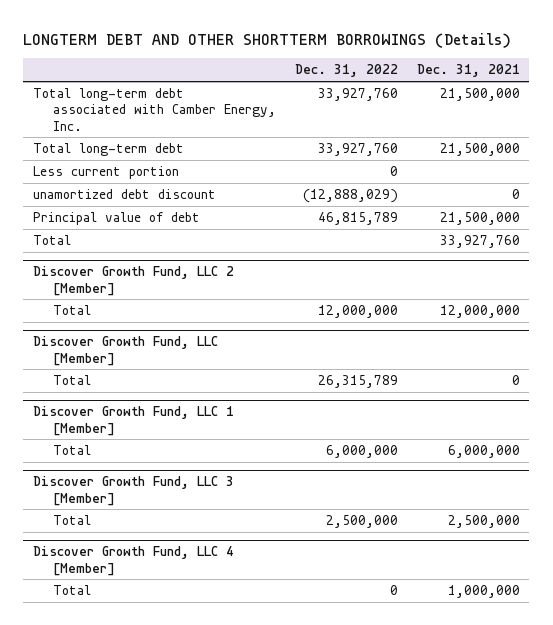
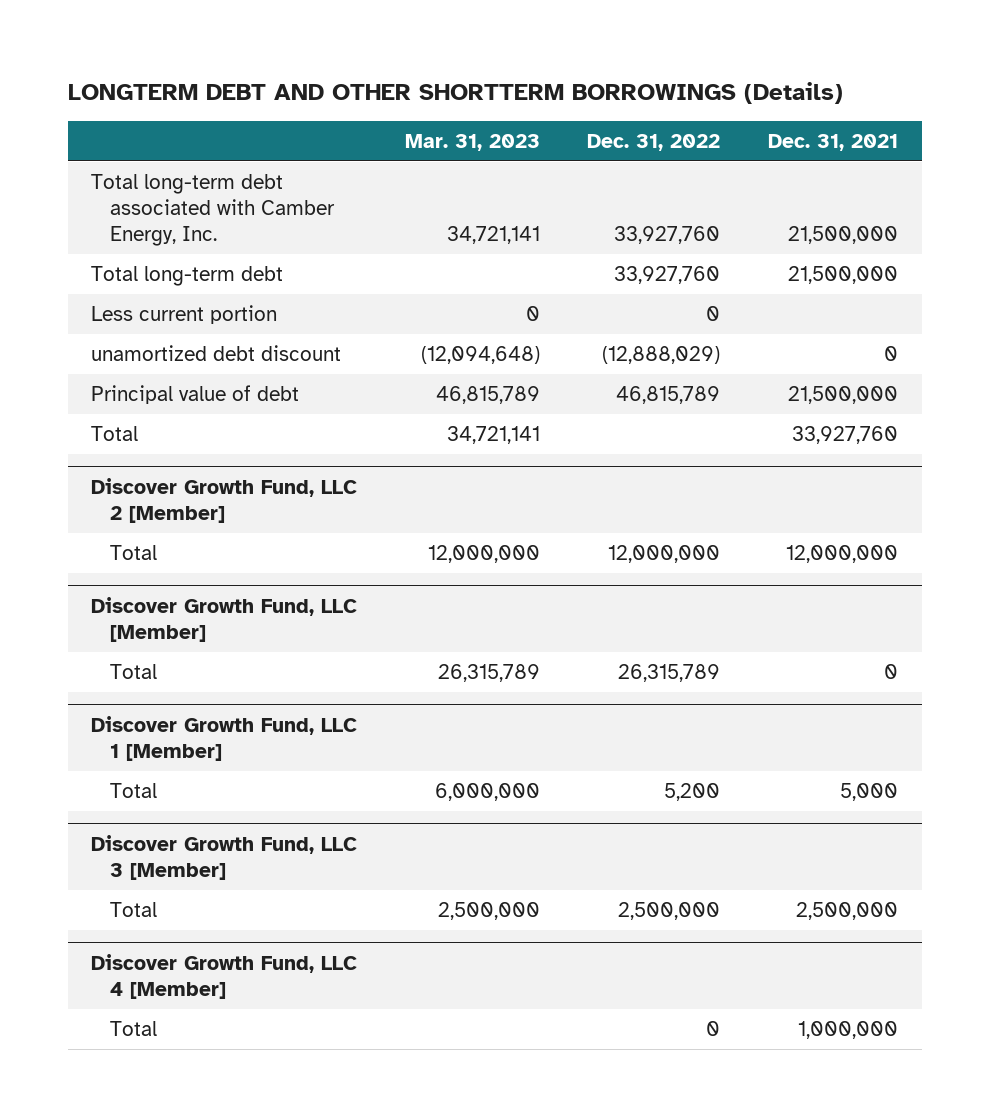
- | Dec. 31, 2022 | Dec. 31, 2021
+ | Mar. 31, 2023 | Dec. 31, 2022 | Dec. 31, 2021
@ Discover Growth Fund, LLC 1 [Member]
- Total | 6,000,000 | 6,000,000
+ Total | 6,000,000 | 5,200 | 5,000

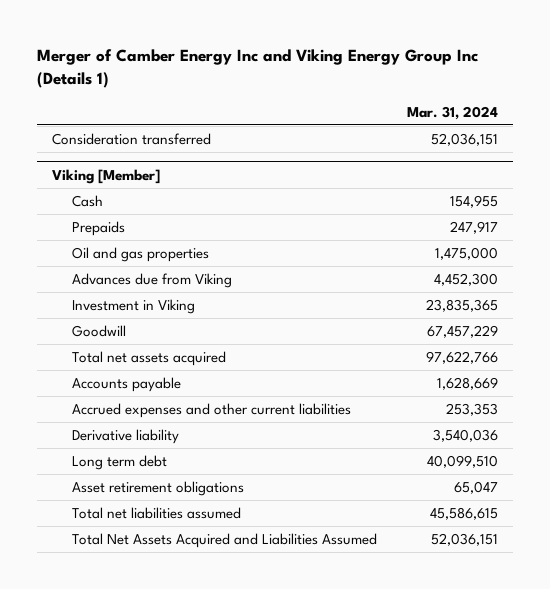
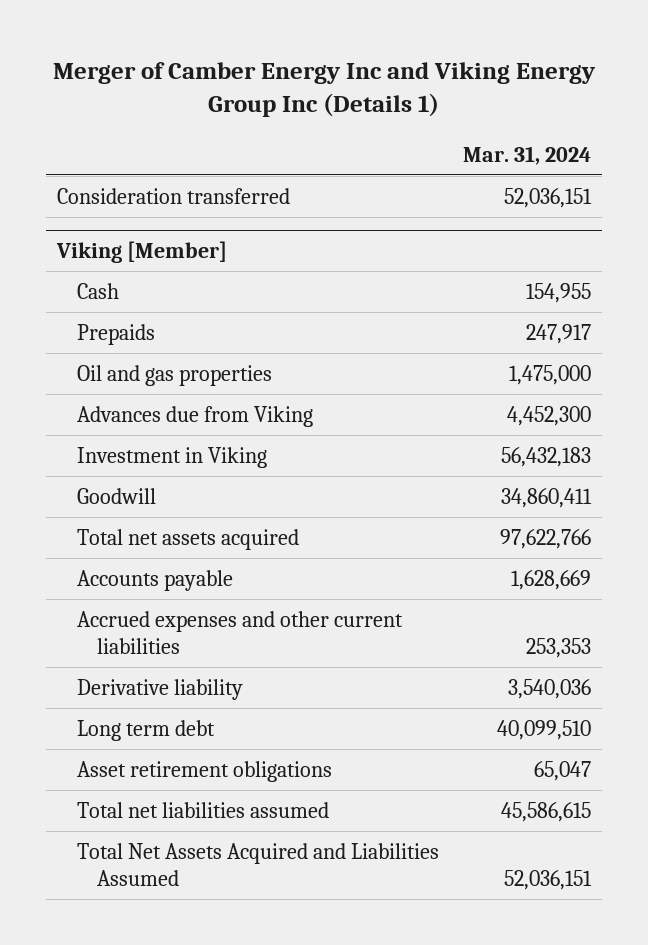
@ Viking [Member]
- Investment in Viking | 23,835,365
- Goodwill | 67,457,229
+ Investment in Viking | 56,432,183
+ Goodwill | 34,860,411

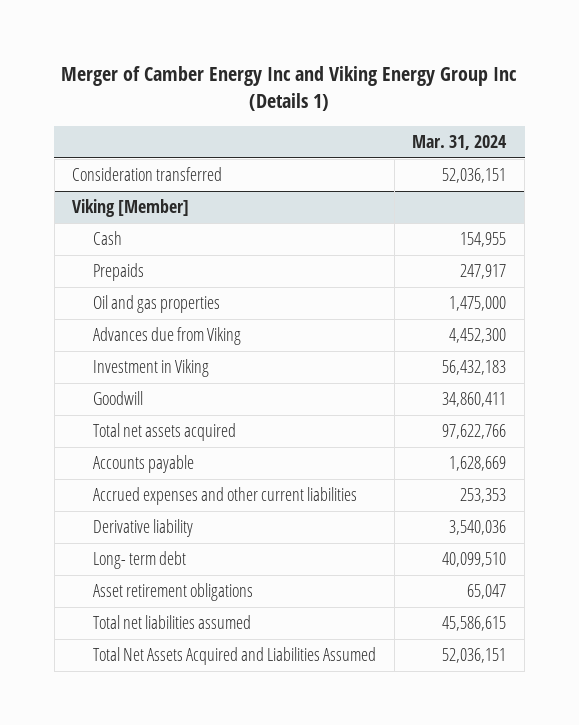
@ Viking [Member]
- Long term debt | 40,099,510
+ Long- term debt | 40,099,510

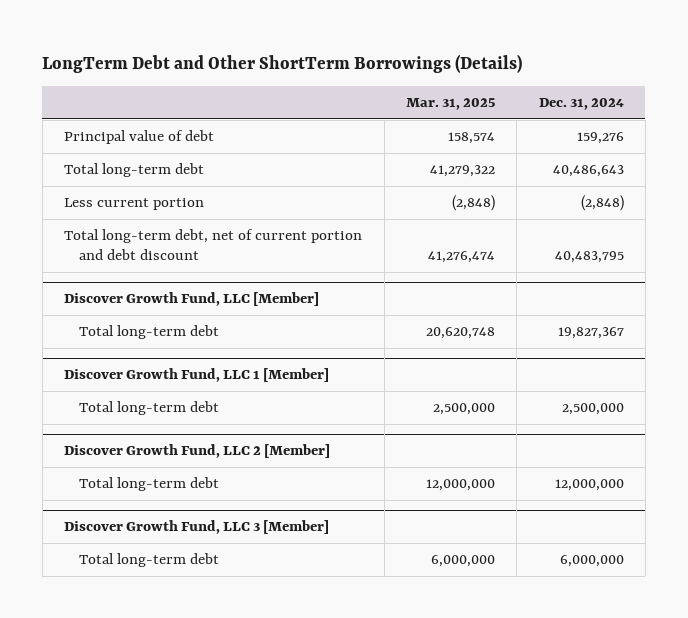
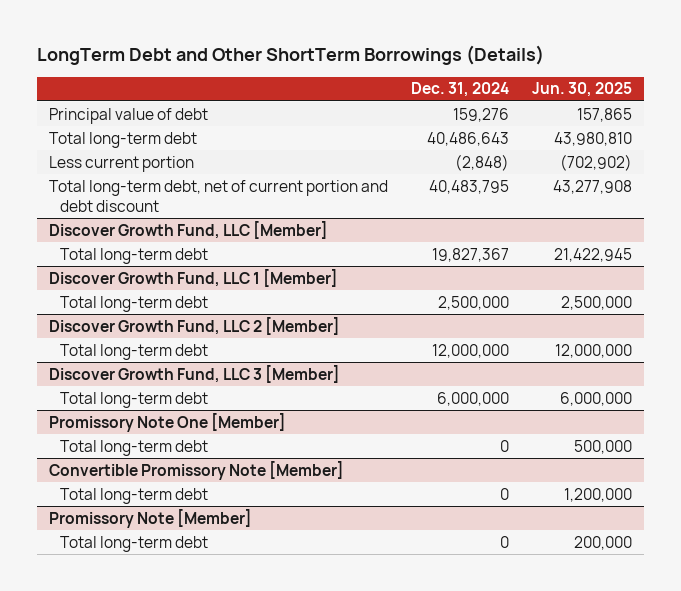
- | Mar. 31, 2025 | Dec. 31, 2024
+ | Dec. 31, 2024 | Jun. 30, 2025
+ Promissory Note One [Member]
+ Total long-term debt | 0 | 500,000
+ Convertible Promissory Note [Member]
+ Total long-term debt | 0 | 1,200,000
+ Promissory Note [Member]
+ Total long-term debt | 0 | 200,000

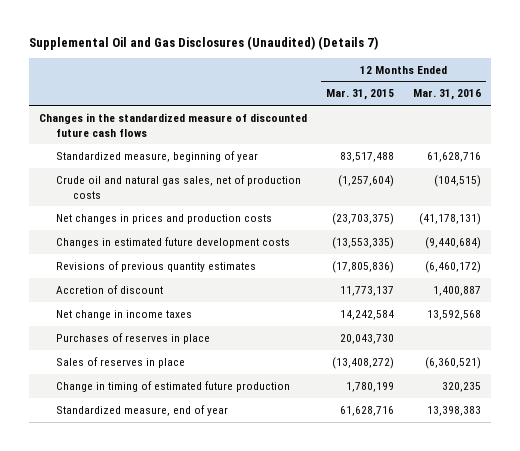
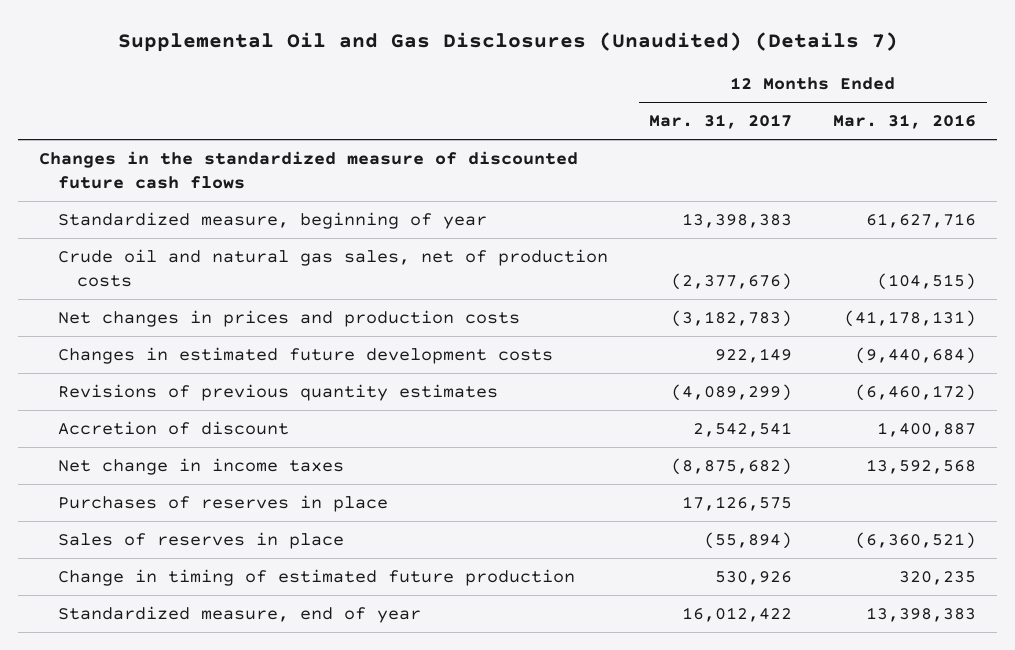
- | 12 Months Ended Mar. 31, 2015 | 12 Months Ended Mar. 31, 2016
+ | 12 Months Ended Mar. 31, 2017 | 12 Months Ended Mar. 31, 2016
- Standardized measure, beginning of year | 83,517,488 | 61,628,716
+ Standardized measure, beginning of year | 13,398,383 | 61,627,716

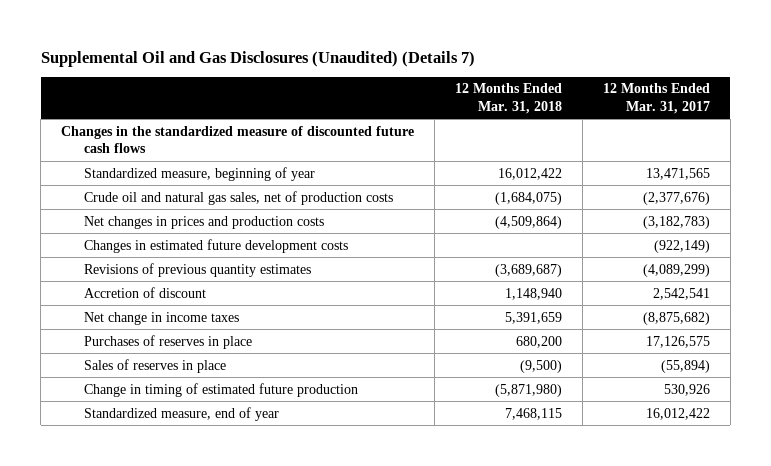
- | 12 Months Ended Mar. 31, 2017 | 12 Months Ended Mar. 31, 2016
+ | 12 Months Ended Mar. 31, 2018 | 12 Months Ended Mar. 31, 2017
- Standardized measure, beginning of year | 13,398,383 | 61,627,716
+ Standardized measure, beginning of year | 16,012,422 | 13,471,565
- Changes in estimated future development costs | 922,149 | (9,440,684)
+ Changes in estimated future development costs | | (922,149)

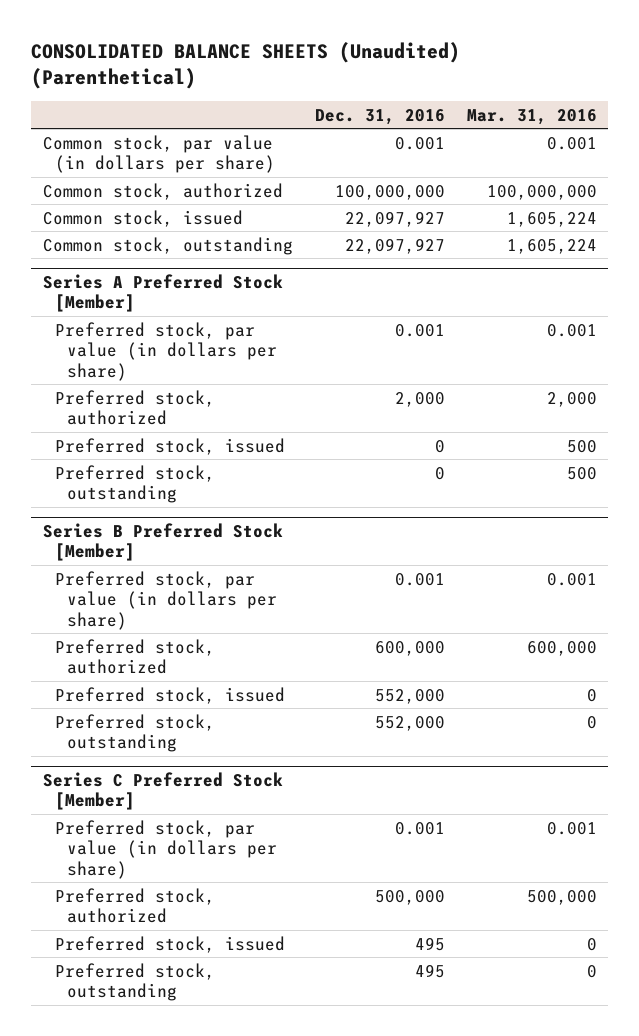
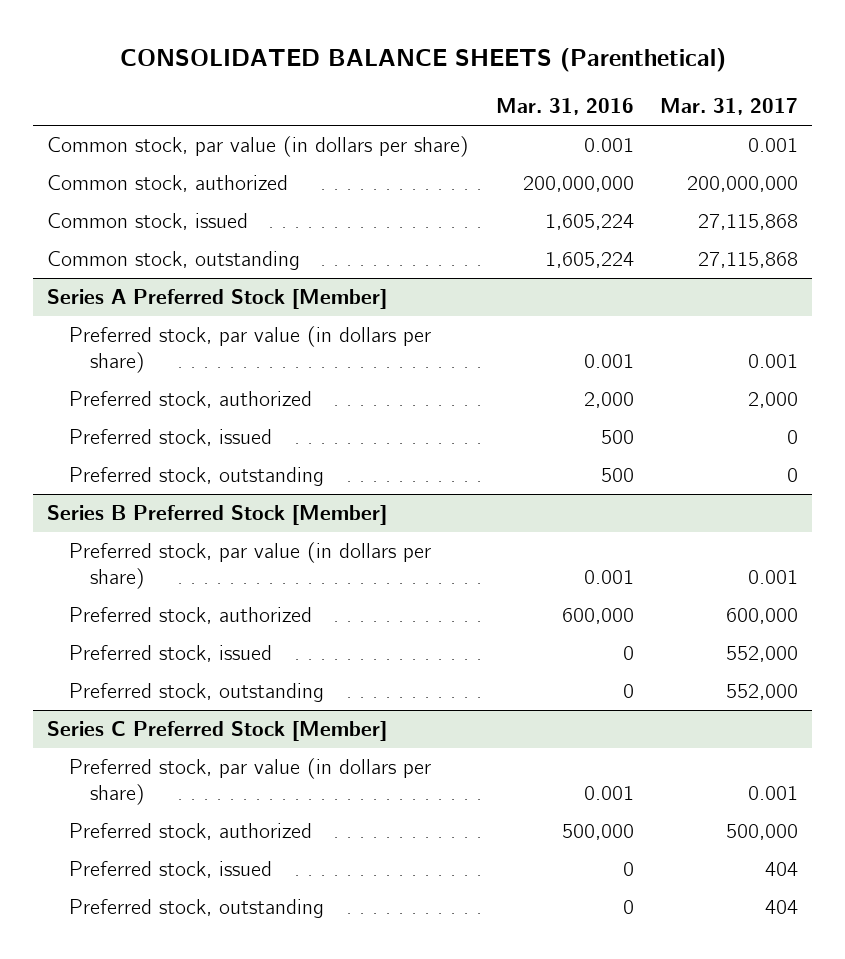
- CONSOLIDATED BALANCE SHEETS (Unaudited) (Parenthetical)
+ CONSOLIDATED BALANCE SHEETS (Parenthetical)
- | Dec. 31, 2016 | Mar. 31, 2016
+ | Mar. 31, 2016 | Mar. 31, 2017
- Common stock, authorized | 100,000,000 | 100,000,000
+ Common stock, authorized | 200,000,000 | 200,000,000

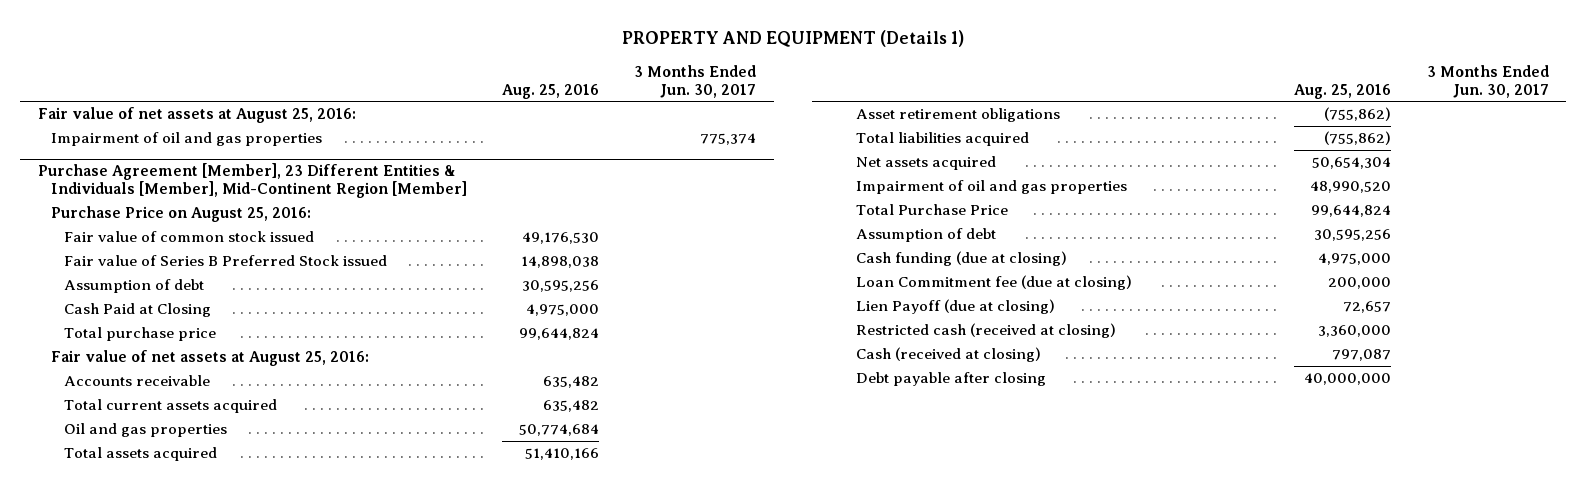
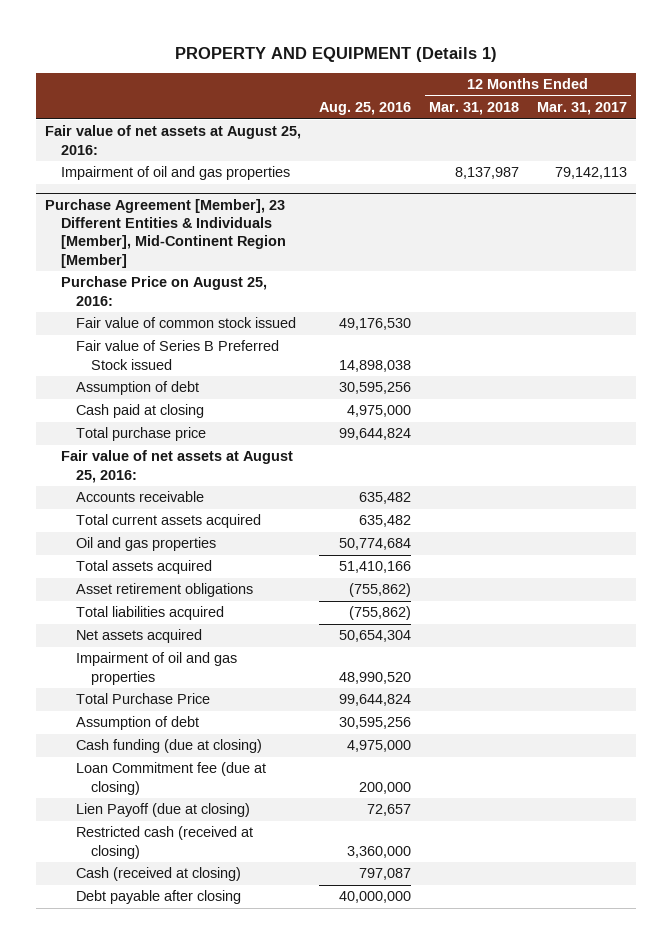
- | Aug. 25, 2016 | 3 Months Ended Jun. 30, 2017
+ | Aug. 25, 2016 | 12 Months Ended Mar. 31, 2018 | 12 Months Ended Mar. 31, 2017
@ Purchase Agreement [Member], 23 Different Entities & Individuals [Member], Mid-Continent Region [Member]
- Cash Paid at Closing | 4,975,000 |
+ Cash paid at closing | 4,975,000 | |

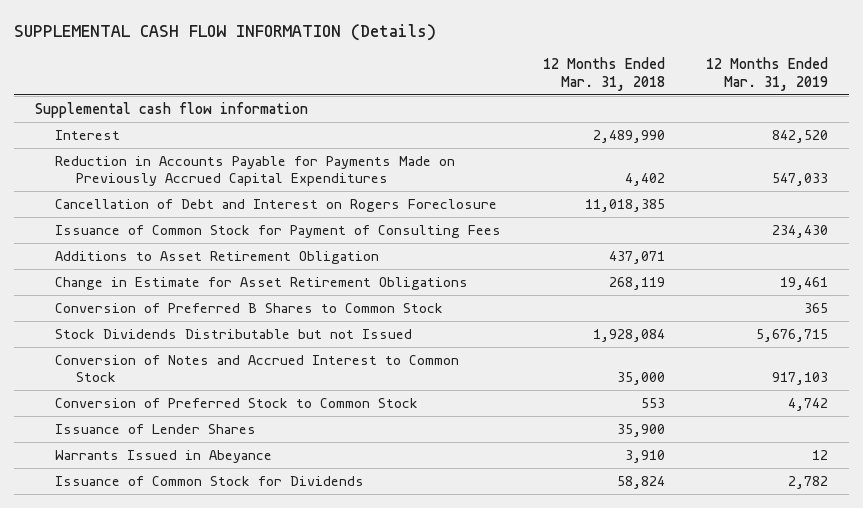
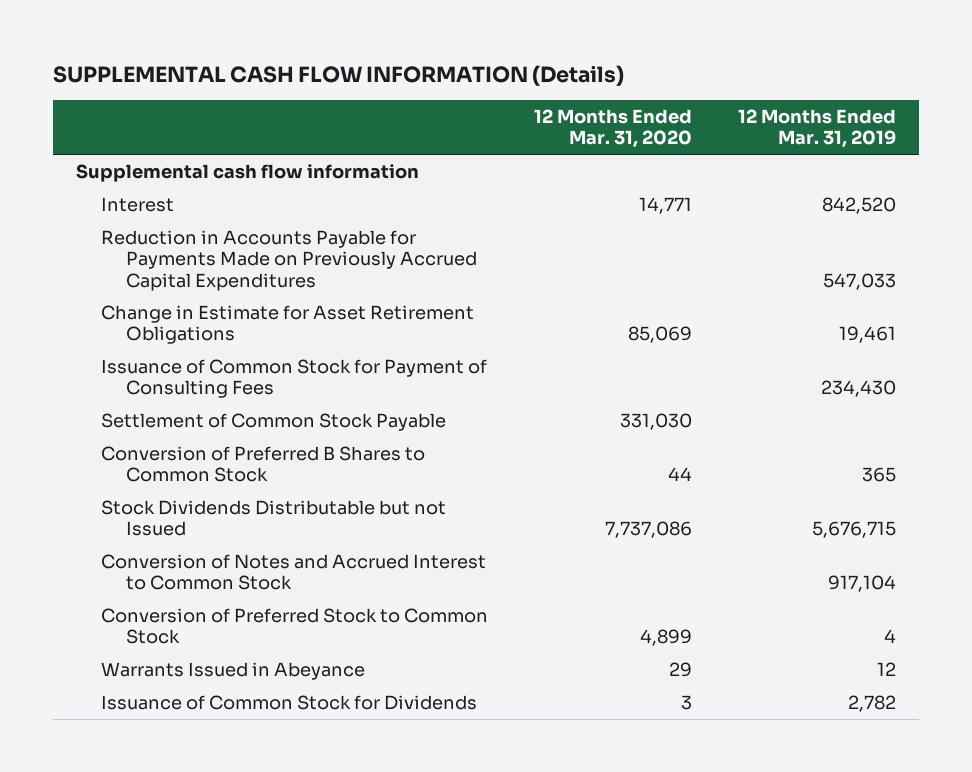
- | 12 Months Ended Mar. 31, 2018 | 12 Months Ended Mar. 31, 2019
+ | 12 Months Ended Mar. 31, 2020 | 12 Months Ended Mar. 31, 2019
- Cancellation of Debt and Interest on Rogers Foreclosure | 11,018,385 |
- Additions to Asset Retirement Obligation | 437,071 |
moved down: Issuance of Common Stock for Payment of Consulting Fees | | 234,430
+ Settlement of Common Stock Payable | 331,030 |
- Conversion of Notes and Accrued Interest to Common Stock | 35,000 | 917,103
- Conversion of Preferred Stock to Common Stock | 553 | 4,742
- Issuance of Lender Shares | 35,900 |
+ Conversion of Notes and Accrued Interest to Common Stock | | 917,104
+ Conversion of Preferred Stock to Common Stock | 4,899 | 4

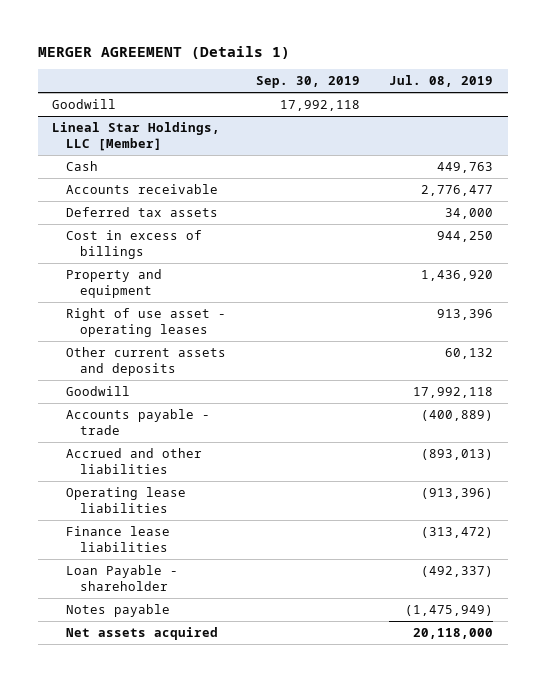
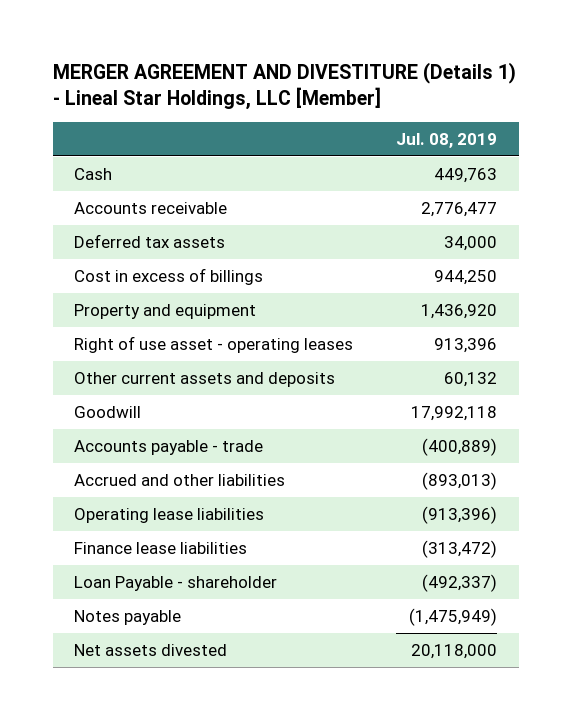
- MERGER AGREEMENT (Details 1)
+ MERGER AGREEMENT AND DIVESTITURE (Details 1) - Lineal Star Holdings, LLC [Member]
- | Sep. 30, 2019 | Jul. 08, 2019
+ | Jul. 08, 2019
- Goodwill | 17,992,118 |
- Lineal Star Holdings, LLC [Member]
- Net assets acquired | | 20,118,000
+ Net assets divested | 20,118,000

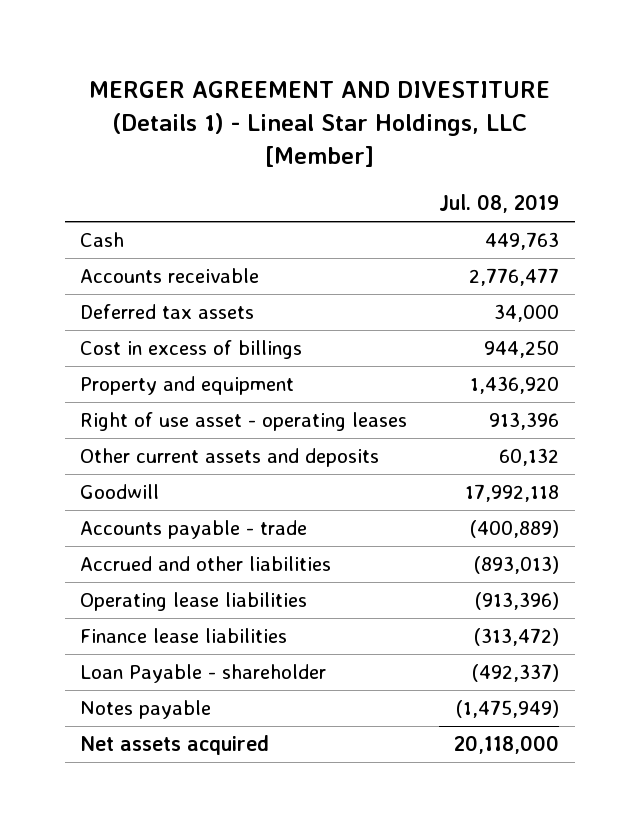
- Net assets divested | 20,118,000
+ Net assets acquired | 20,118,000

